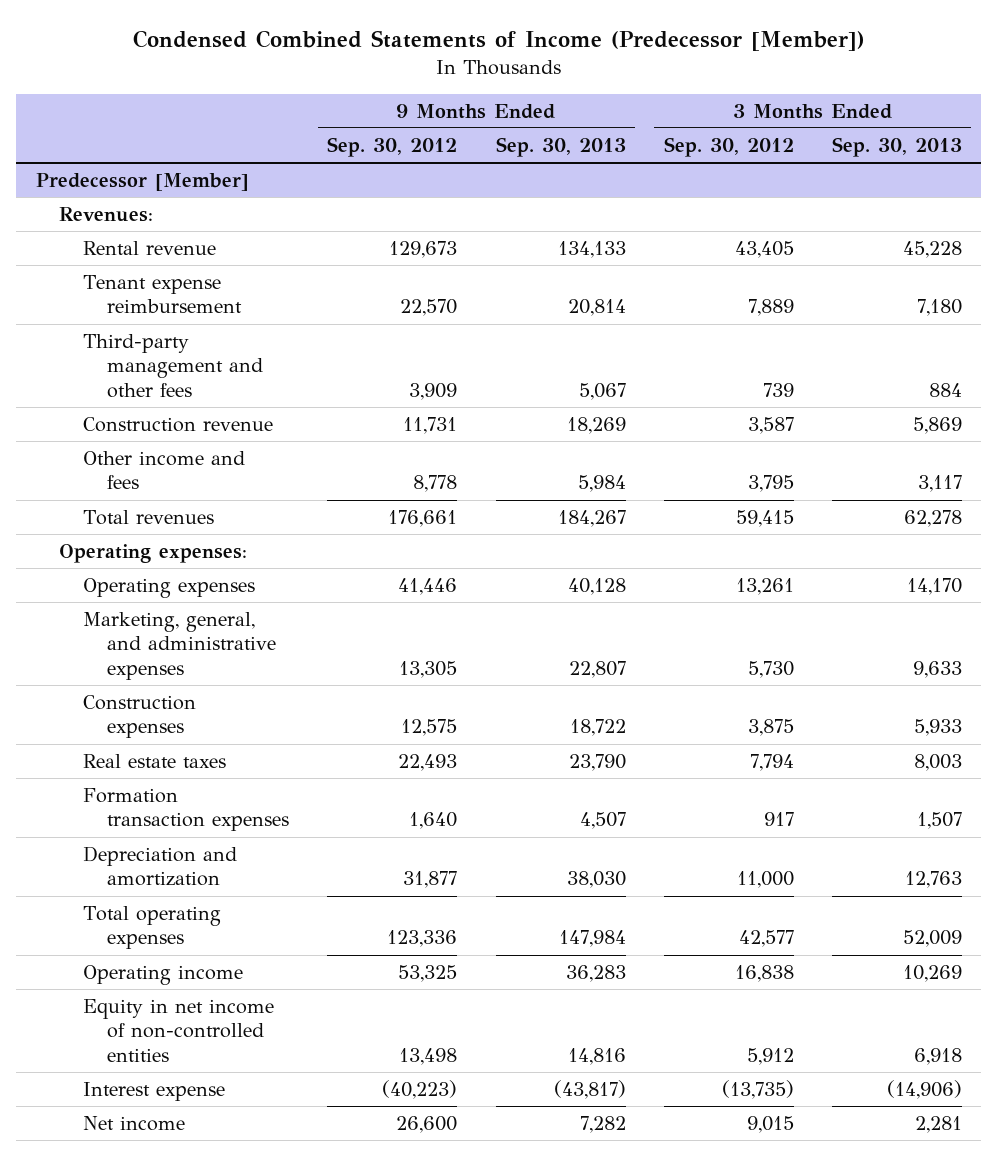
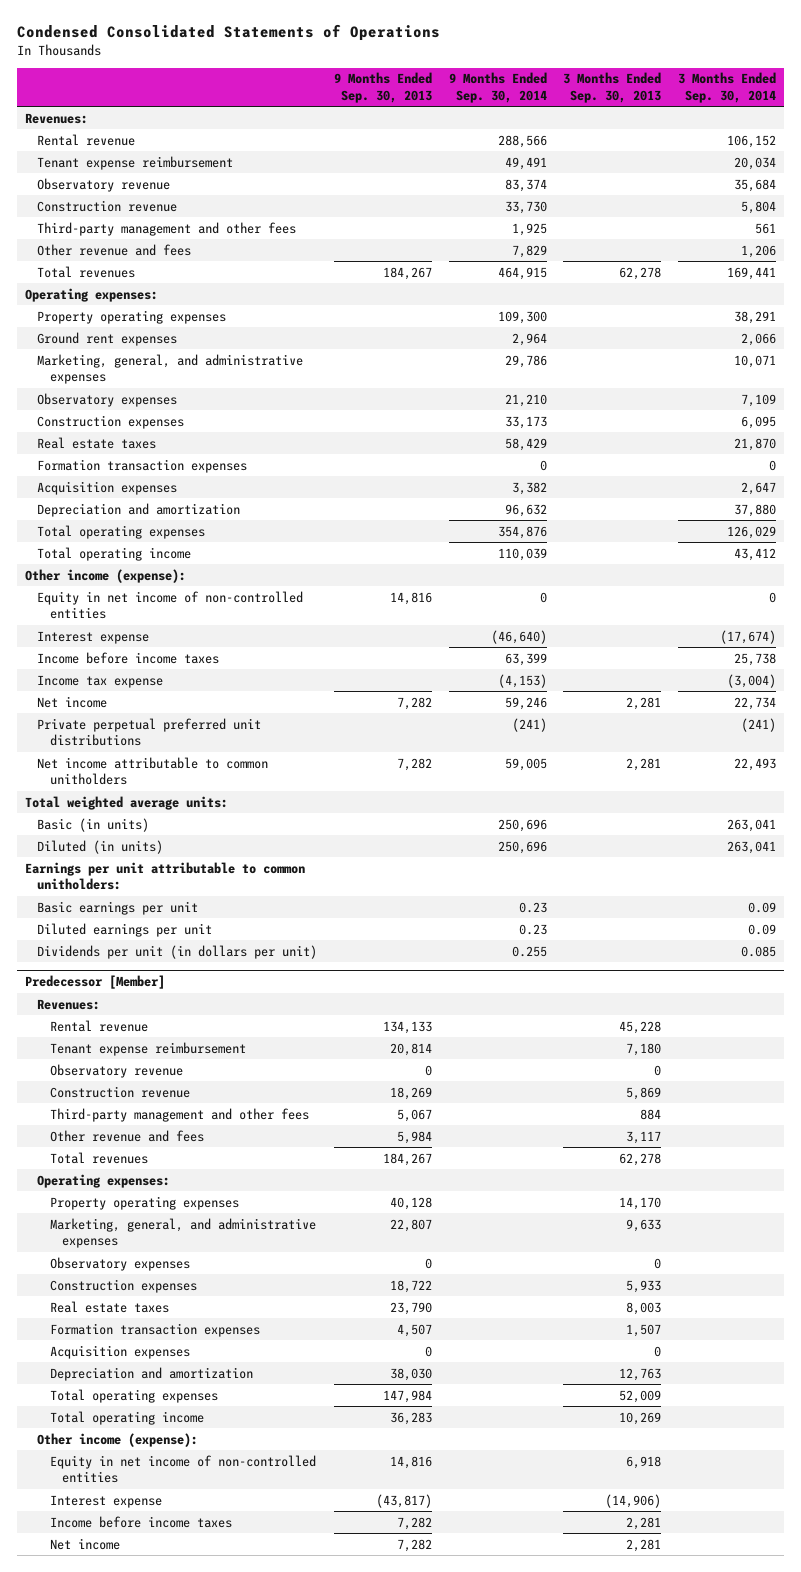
- Condensed Combined Statements of Income (Predecessor [Member])
+ Condensed Consolidated Statements of Operations
- | 9 Months Ended Sep. 30, 2012 | 9 Months Ended Sep. 30, 2013 | 3 Months Ended Sep. 30, 2012 | 3 Months Ended Sep. 30, 2013
+ | 9 Months Ended Sep. 30, 2013 | 9 Months Ended Sep. 30, 2014 | 3 Months Ended Sep. 30, 2013 | 3 Months Ended Sep. 30, 2014
+ Revenues:
+ Rental revenue | | 288,566 | | 106,152
+ Tenant expense reimbursement | | 49,491 | | 20,034
+ Observatory revenue | | 83,374 | | 35,684
+ Construction revenue | | 33,730 | | 5,804
+ Third-party management and other fees | | 1,925 | | 561
+ Other revenue and fees | | 7,829 | | 1,206
+ Total revenues | 184,267 | 464,915 | 62,278 | 169,441
+ Operating expenses:
+ Property operating expenses | | 109,300 | | 38,291
+ Ground rent expenses | | 2,964 | | 2,066
+ Marketing, general, and administrative expenses | | 29,786 | | 10,071
+ Observatory expenses | | 21,210 | | 7,109
+ Construction expenses | | 33,173 | | 6,095
+ Real estate taxes | | 58,429 | | 21,870
+ Formation transaction expenses | | 0 | | 0
+ Acquisition expenses | | 3,382 | | 2,647
+ Depreciation and amortization | | 96,632 | | 37,880
+ Total operating expenses | | 354,876 | | 126,029
+ Total operating income | | 110,039 | | 43,412
+ Other income (expense):
+ Equity in net income of non-controlled entities | 14,816 | 0 | | 0
+ Interest expense | | (46,640) | | (17,674)
+ Income before income taxes | | 63,399 | | 25,738
+ Income tax expense | | (4,153) | | (3,004)
+ Net income | 7,282 | 59,246 | 2,281 | 22,734
+ Private perpetual preferred unit distributions | | (241) | | (241)
+ Net income attributable to common unitholders | 7,282 | 59,005 | 2,281 | 22,493
+ Total weighted average units:
+ Basic (in units) | | 250,696 | | 263,041
+ Diluted (in units) | | 250,696 | | 263,041
+ Earnings per unit attributable to common unitholders:
+ Basic earnings per unit | | 0.23 | | 0.09
+ Diluted earnings per unit | | 0.23 | | 0.09
+ Dividends per unit (in dollars per unit) | | 0.255 | | 0.085
@ Predecessor [Member]
+ Observatory revenue | 0 | | 0 |
- Other income and fees | 8,778 | 5,984 | 3,795 | 3,117
moved down: Third-party management and other fees | 5,067 | | 884 |
+ Other revenue and fees | 5,984 | | 3,117 |
- Operating expenses | 41,446 | 40,128 | 13,261 | 14,170
+ Property operating expenses | 40,128 | | 14,170 |
+ Observatory expenses | 0 | | 0 |
+ Acquisition expenses | 0 | | 0 |
- Operating income | 53,325 | 36,283 | 16,838 | 10,269
+ Total operating income | 36,283 | | 10,269 |
+ Other income (expense):
+ Income before income taxes | 7,282 | | 2,281 |

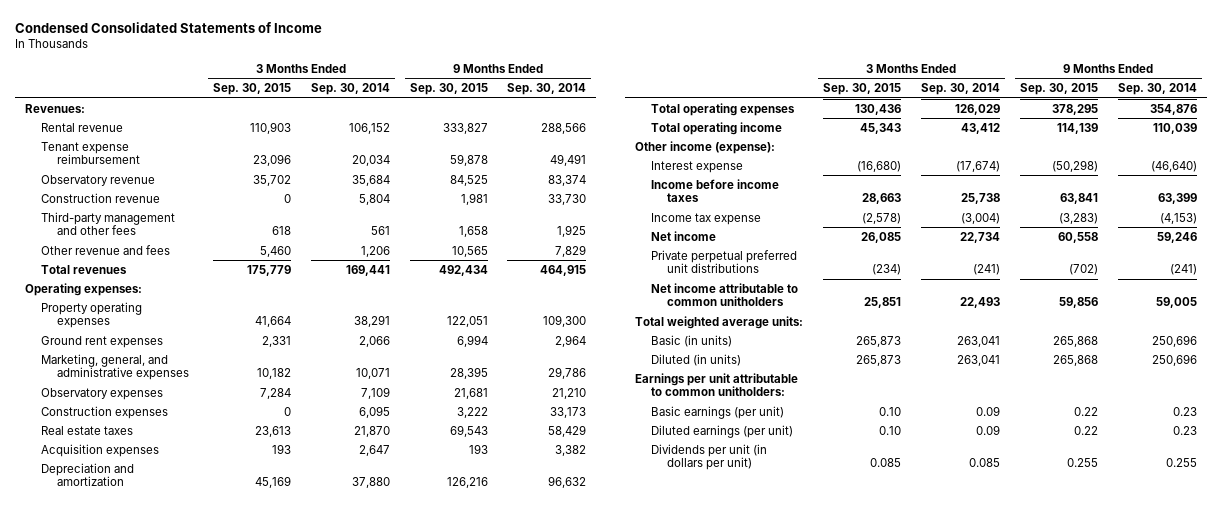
- Condensed Consolidated Statements of Operations
+ Condensed Consolidated Statements of Income
- | 9 Months Ended Sep. 30, 2013 | 9 Months Ended Sep. 30, 2014 | 3 Months Ended Sep. 30, 2013 | 3 Months Ended Sep. 30, 2014
+ | 3 Months Ended Sep. 30, 2015 | 3 Months Ended Sep. 30, 2014 | 9 Months Ended Sep. 30, 2015 | 9 Months Ended Sep. 30, 2014
- Formation transaction expenses | | 0 | | 0
- Equity in net income of non-controlled entities | 14,816 | 0 | | 0
- Basic earnings per unit | | 0.23 | | 0.09
- Diluted earnings per unit | | 0.23 | | 0.09
+ Basic earnings (per unit) | 0.10 | 0.09 | 0.22 | 0.23
+ Diluted earnings (per unit) | 0.10 | 0.09 | 0.22 | 0.23
- Predecessor [Member]
- Revenues:
- Rental revenue | 134,133 | | 45,228 |
- Tenant expense reimbursement | 20,814 | | 7,180 |
- Observatory revenue | 0 | | 0 |
- Construction revenue | 18,269 | | 5,869 |
- Third-party management and other fees | 5,067 | | 884 |
- Other revenue and fees | 5,984 | | 3,117 |
- Total revenues | 184,267 | | 62,278 |
- Operating expenses:
- Property operating expenses | 40,128 | | 14,170 |
- Marketing, general, and administrative expenses | 22,807 | | 9,633 |
- Observatory expenses | 0 | | 0 |
- Construction expenses | 18,722 | | 5,933 |
- Real estate taxes | 23,790 | | 8,003 |
- Formation transaction expenses | 4,507 | | 1,507 |
- Acquisition expenses | 0 | | 0 |
- Depreciation and amortization | 38,030 | | 12,763 |
- Total operating expenses | 147,984 | | 52,009 |
- Total operating income | 36,283 | | 10,269 |
- Other income (expense):
- Equity in net income of non-controlled entities | 14,816 | | 6,918 |
- Interest expense | (43,817) | | (14,906) |
- Income before income taxes | 7,282 | | 2,281 |
- Net income | 7,282 | | 2,281 |

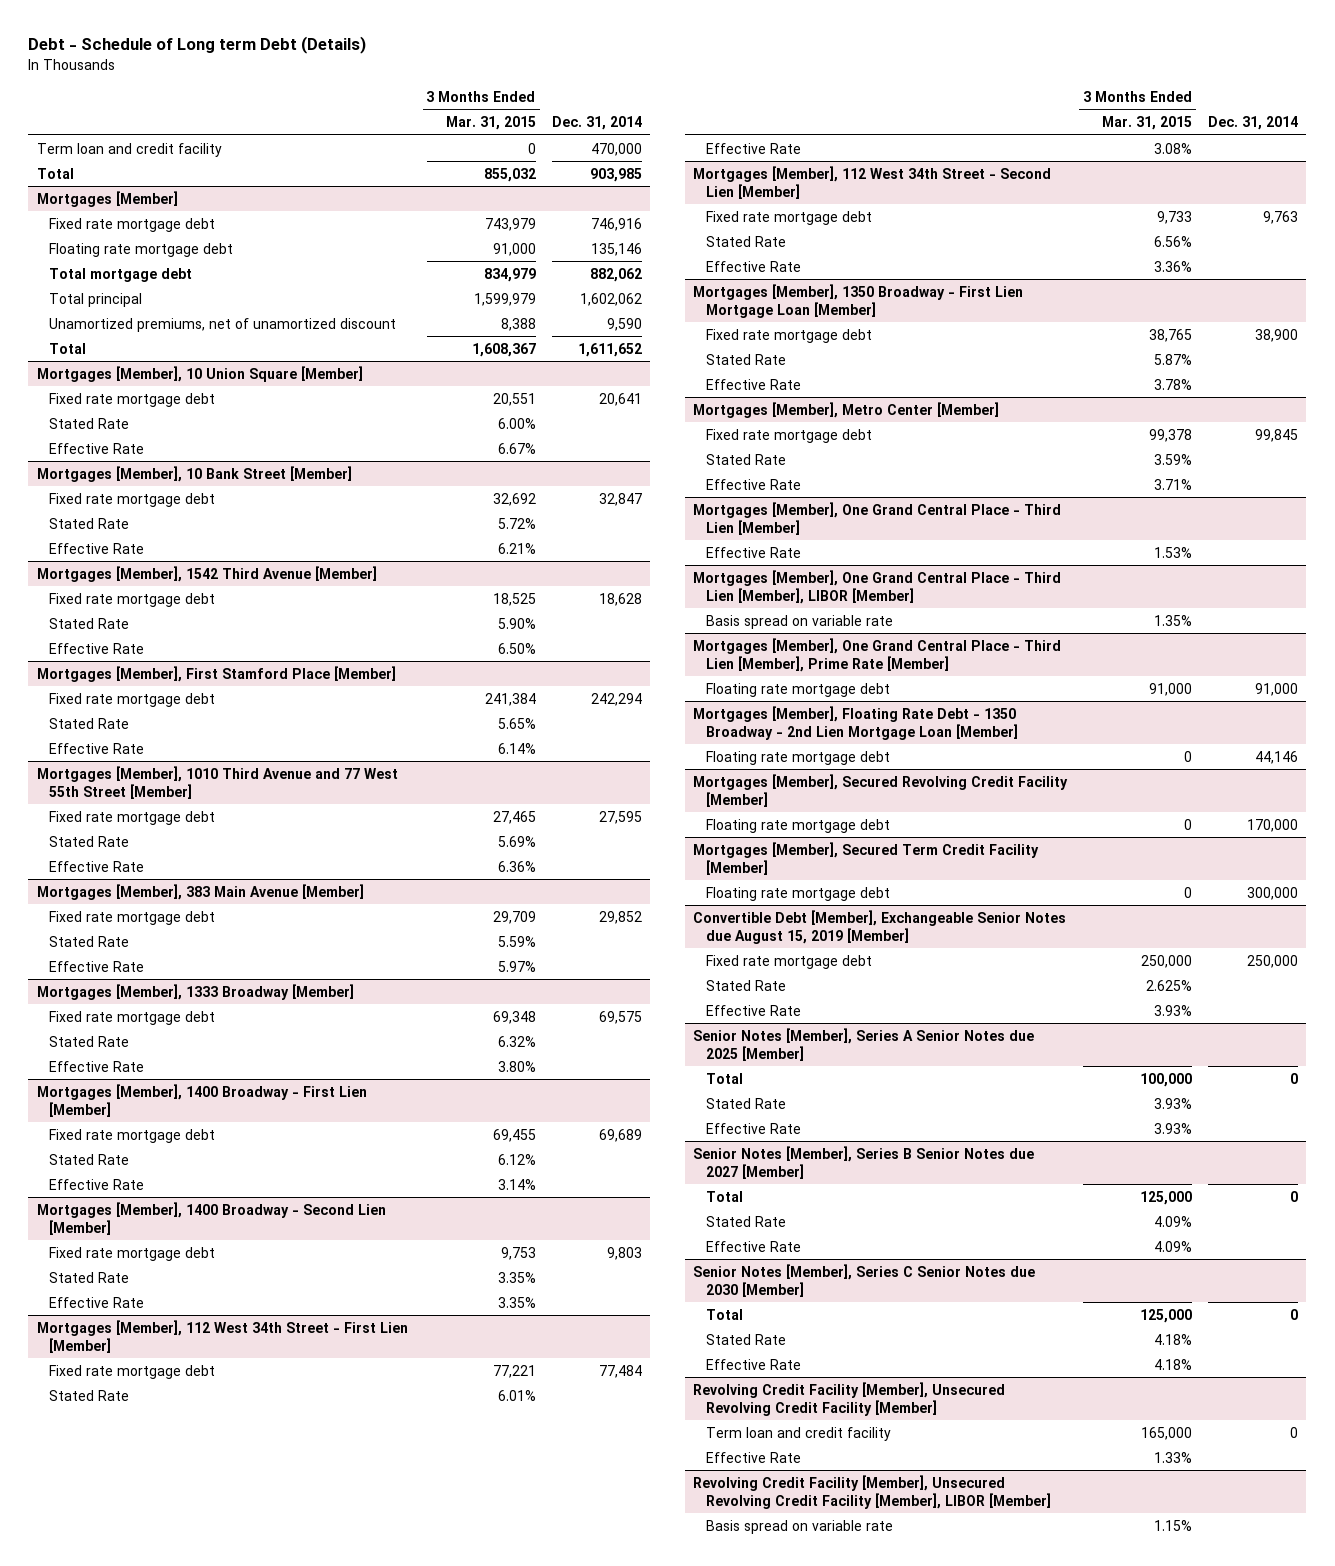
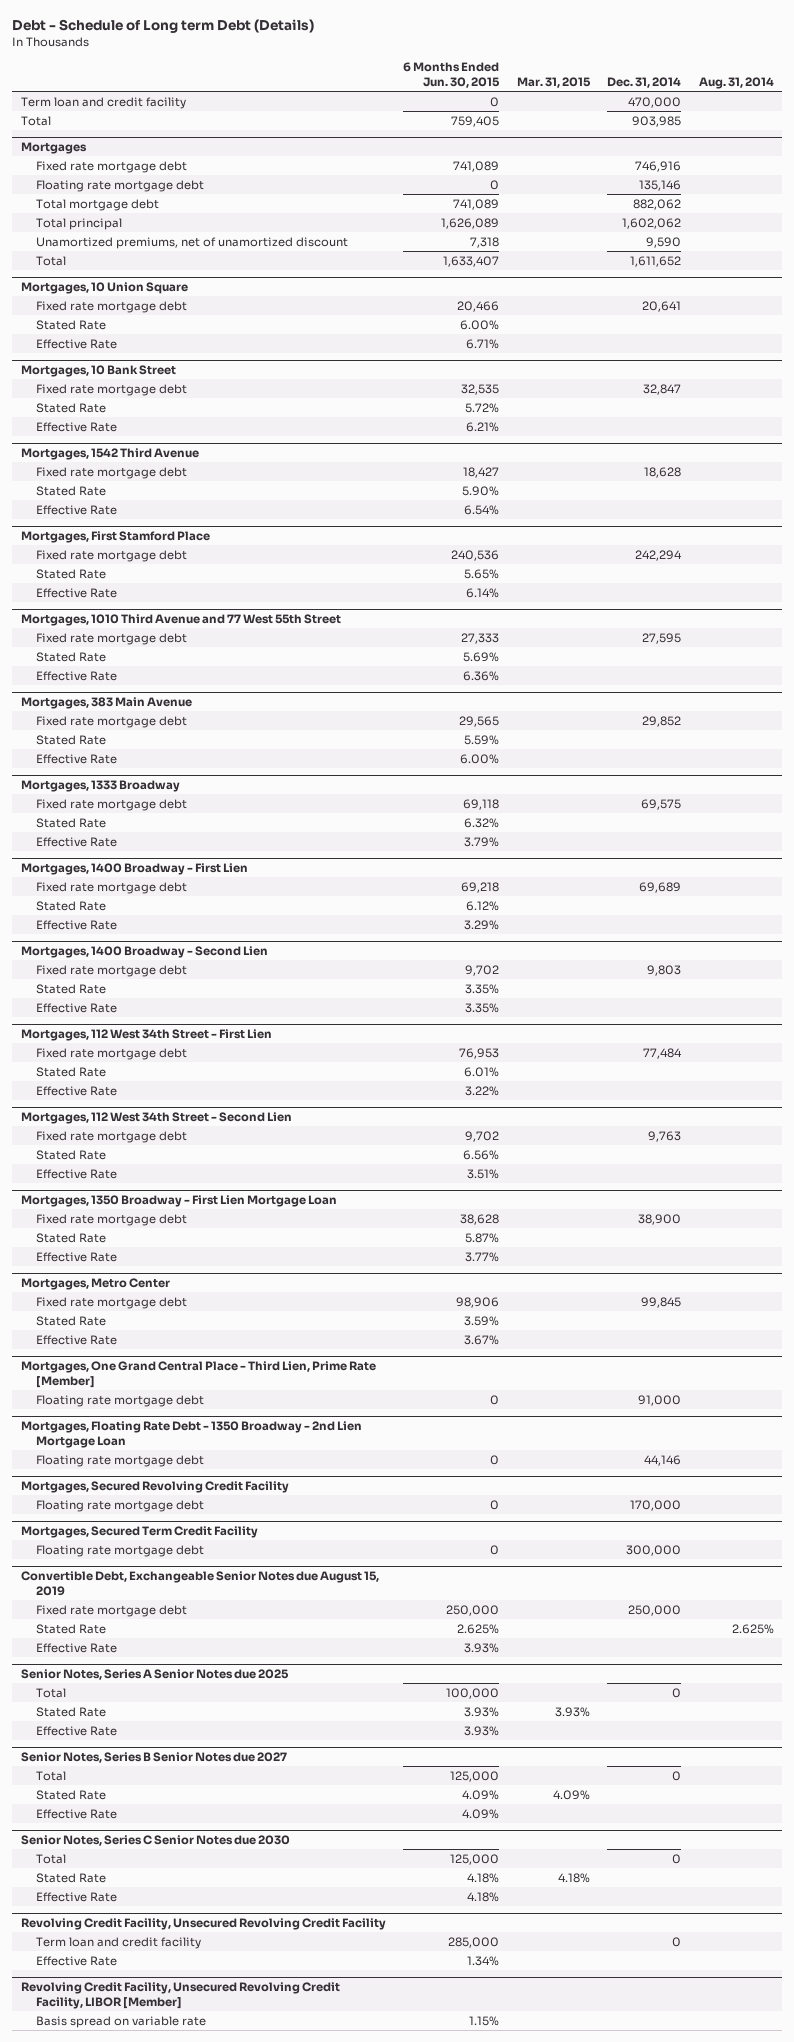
- | 3 Months Ended Mar. 31, 2015 | Dec. 31, 2014
+ | 6 Months Ended Jun. 30, 2015 | Mar. 31, 2015 | Dec. 31, 2014 | Aug. 31, 2014
- Mortgages [Member]
+ Mortgages
- Mortgages [Member], 10 Union Square [Member]
+ Mortgages, 10 Union Square
- Mortgages [Member], 10 Bank Street [Member]
+ Mortgages, 10 Bank Street
- Mortgages [Member], 1542 Third Avenue [Member]
+ Mortgages, 1542 Third Avenue
- Mortgages [Member], First Stamford Place [Member]
+ Mortgages, First Stamford Place
- Mortgages [Member], 1010 Third Avenue and 77 West 55th Street [Member]
+ Mortgages, 1010 Third Avenue and 77 West 55th Street
- Mortgages [Member], 383 Main Avenue [Member]
+ Mortgages, 383 Main Avenue
- Mortgages [Member], 1333 Broadway [Member]
+ Mortgages, 1333 Broadway
- Mortgages [Member], 1400 Broadway - First Lien [Member]
+ Mortgages, 1400 Broadway - First Lien
- Mortgages [Member], 1400 Broadway - Second Lien [Member]
+ Mortgages, 1400 Broadway - Second Lien
- Mortgages [Member], 112 West 34th Street - First Lien [Member]
+ Mortgages, 112 West 34th Street - First Lien
- Mortgages [Member], 112 West 34th Street - Second Lien [Member]
+ Mortgages, 112 West 34th Street - Second Lien
- Mortgages [Member], 1350 Broadway - First Lien Mortgage Loan [Member]
+ Mortgages, 1350 Broadway - First Lien Mortgage Loan
- Mortgages [Member], Metro Center [Member]
+ Mortgages, Metro Center
- Mortgages [Member], One Grand Central Place - Third Lien [Member]
- Effective Rate | 1.53% |
- Mortgages [Member], One Grand Central Place - Third Lien [Member], LIBOR [Member]
- Basis spread on variable rate | 1.35% |
- Mortgages [Member], One Grand Central Place - Third Lien [Member], Prime Rate [Member]
+ Mortgages, One Grand Central Place - Third Lien, Prime Rate [Member]
- Mortgages [Member], Floating Rate Debt - 1350 Broadway - 2nd Lien Mortgage Loan [Member]
+ Mortgages, Floating Rate Debt - 1350 Broadway - 2nd Lien Mortgage Loan
- Mortgages [Member], Secured Revolving Credit Facility [Member]
+ Mortgages, Secured Revolving Credit Facility
- Mortgages [Member], Secured Term Credit Facility [Member]
+ Mortgages, Secured Term Credit Facility
- Convertible Debt [Member], Exchangeable Senior Notes due August 15, 2019 [Member]
+ Convertible Debt, Exchangeable Senior Notes due August 15, 2019
- Senior Notes [Member], Series A Senior Notes due 2025 [Member]
+ Senior Notes, Series A Senior Notes due 2025
- Senior Notes [Member], Series B Senior Notes due 2027 [Member]
+ Senior Notes, Series B Senior Notes due 2027
- Senior Notes [Member], Series C Senior Notes due 2030 [Member]
+ Senior Notes, Series C Senior Notes due 2030
- Revolving Credit Facility [Member], Unsecured Revolving Credit Facility [Member]
+ Revolving Credit Facility, Unsecured Revolving Credit Facility
- Revolving Credit Facility [Member], Unsecured Revolving Credit Facility [Member], LIBOR [Member]
+ Revolving Credit Facility, Unsecured Revolving Credit Facility, LIBOR [Member]

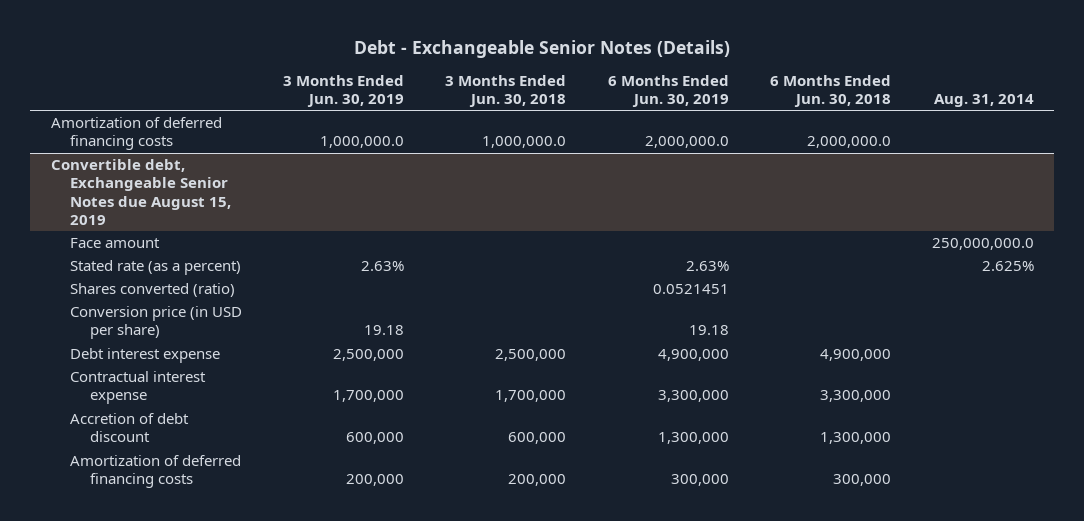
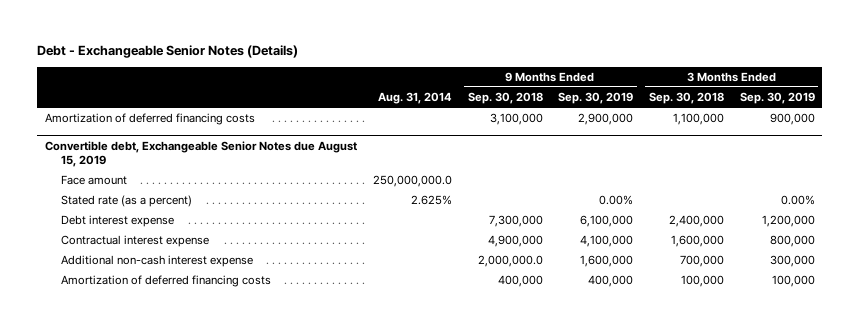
- | 3 Months Ended Jun. 30, 2019 | 3 Months Ended Jun. 30, 2018 | 6 Months Ended Jun. 30, 2019 | 6 Months Ended Jun. 30, 2018 | Aug. 31, 2014
+ | Aug. 31, 2014 | 9 Months Ended Sep. 30, 2018 | 9 Months Ended Sep. 30, 2019 | 3 Months Ended Sep. 30, 2018 | 3 Months Ended Sep. 30, 2019
@ Convertible debt, Exchangeable Senior Notes due August 15, 2019
- Shares converted (ratio) | | | 0.0521451 | |
- Conversion price (in USD per share) | 19.18 | | 19.18 | |
- Accretion of debt discount | 600,000 | 600,000 | 1,300,000 | 1,300,000 |
+ Additional non-cash interest expense | | 2,000,000.0 | 1,600,000 | 700,000 | 300,000

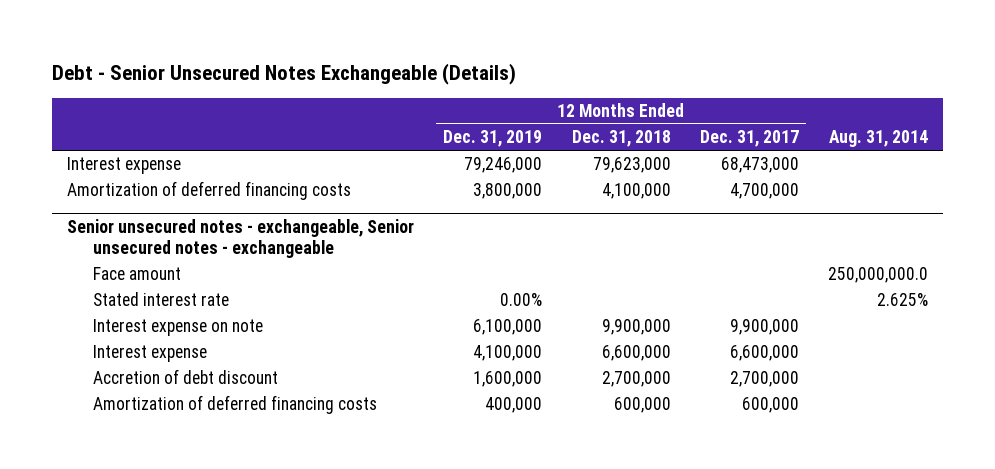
- Debt - Exchangeable Senior Notes (Details)
+ Debt - Senior Unsecured Notes Exchangeable (Details)
- | Aug. 31, 2014 | 9 Months Ended Sep. 30, 2018 | 9 Months Ended Sep. 30, 2019 | 3 Months Ended Sep. 30, 2018 | 3 Months Ended Sep. 30, 2019
+ | 12 Months Ended Dec. 31, 2019 | 12 Months Ended Dec. 31, 2018 | 12 Months Ended Dec. 31, 2017 | Aug. 31, 2014
+ Interest expense | 79,246,000 | 79,623,000 | 68,473,000 |
- Convertible debt, Exchangeable Senior Notes due August 15, 2019
+ Senior unsecured notes - exchangeable, Senior unsecured notes - exchangeable
- Stated rate (as a percent) | 2.625% | | 0.00% | | 0.00%
- Debt interest expense | | 7,300,000 | 6,100,000 | 2,400,000 | 1,200,000
- Contractual interest expense | | 4,900,000 | 4,100,000 | 1,600,000 | 800,000
- Additional non-cash interest expense | | 2,000,000.0 | 1,600,000 | 700,000 | 300,000
+ Stated interest rate | 0.00% | | | 2.625%
+ Interest expense on note | 6,100,000 | 9,900,000 | 9,900,000 |
+ Interest expense | 4,100,000 | 6,600,000 | 6,600,000 |
+ Accretion of debt discount | 1,600,000 | 2,700,000 | 2,700,000 |

